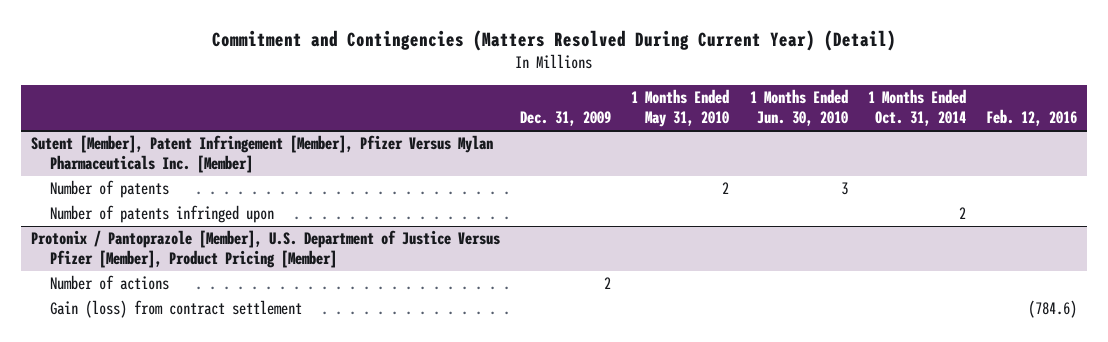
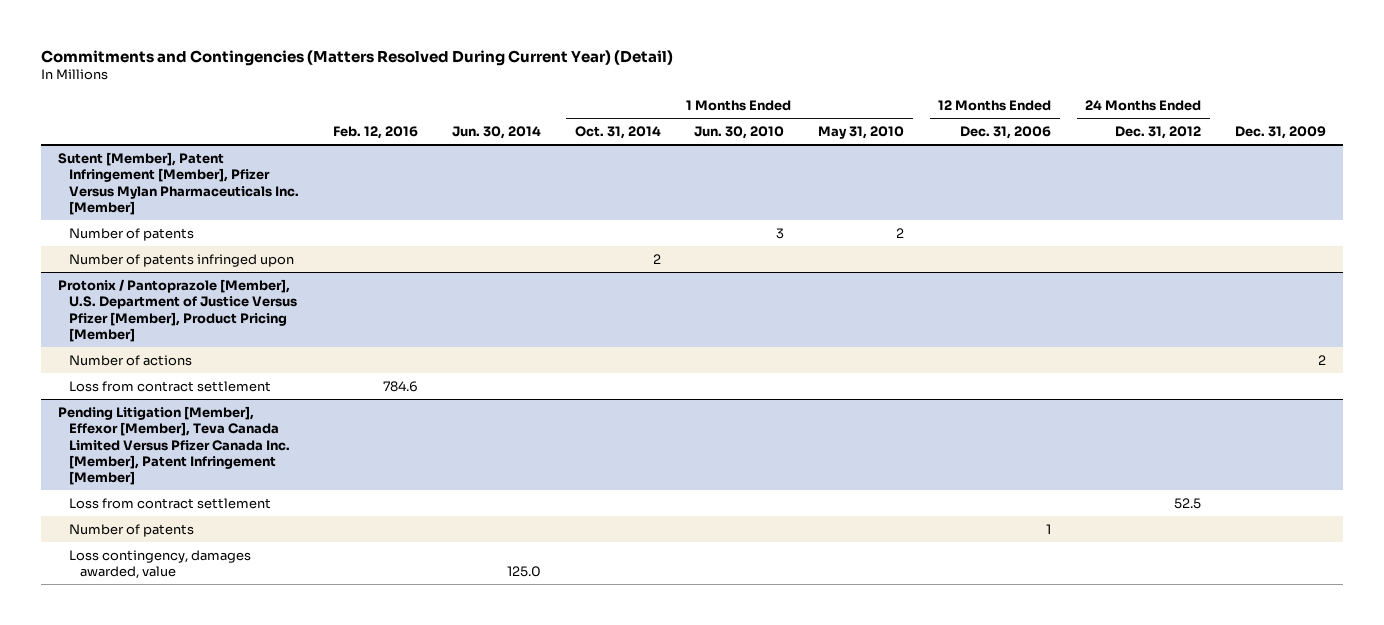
- Commitment and Contingencies (Matters Resolved During Current Year) (Detail)
+ Commitments and Contingencies (Matters Resolved During Current Year) (Detail)
- | Dec. 31, 2009 | 1 Months Ended May 31, 2010 | 1 Months Ended Jun. 30, 2010 | 1 Months Ended Oct. 31, 2014 | Feb. 12, 2016
+ | Feb. 12, 2016 | Jun. 30, 2014 | 1 Months Ended Oct. 31, 2014 | 1 Months Ended Jun. 30, 2010 | 1 Months Ended May 31, 2010 | 12 Months Ended Dec. 31, 2006 | 24 Months Ended Dec. 31, 2012 | Dec. 31, 2009
@ Protonix / Pantoprazole [Member], U.S. Department of Justice Versus Pfizer [Member], Product Pricing [Member]
- Gain (loss) from contract settlement | | | | | (784.6)
+ Loss from contract settlement | 784.6 | | | | | | |
+ Pending Litigation [Member], Effexor [Member], Teva Canada Limited Versus Pfizer Canada Inc. [Member], Patent Infringement [Member]
+ Loss from contract settlement | | | | | | | 52.5 |
+ Number of patents | | | | | | 1 | |
+ Loss contingency, damages awarded, value | | 125.0 | | | | | |

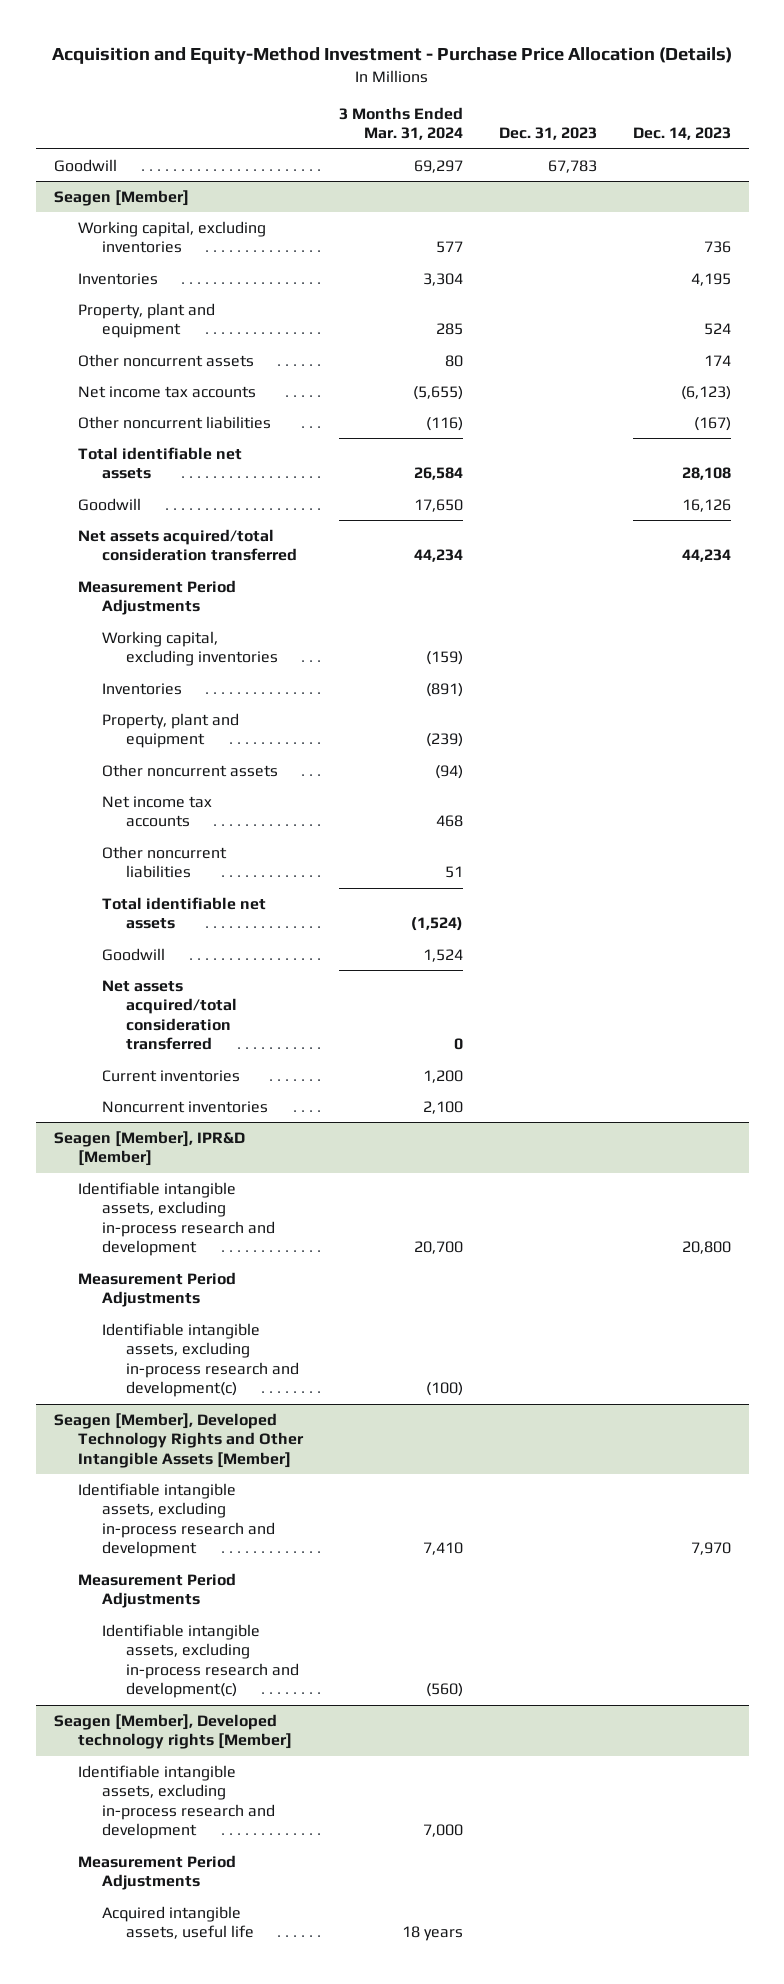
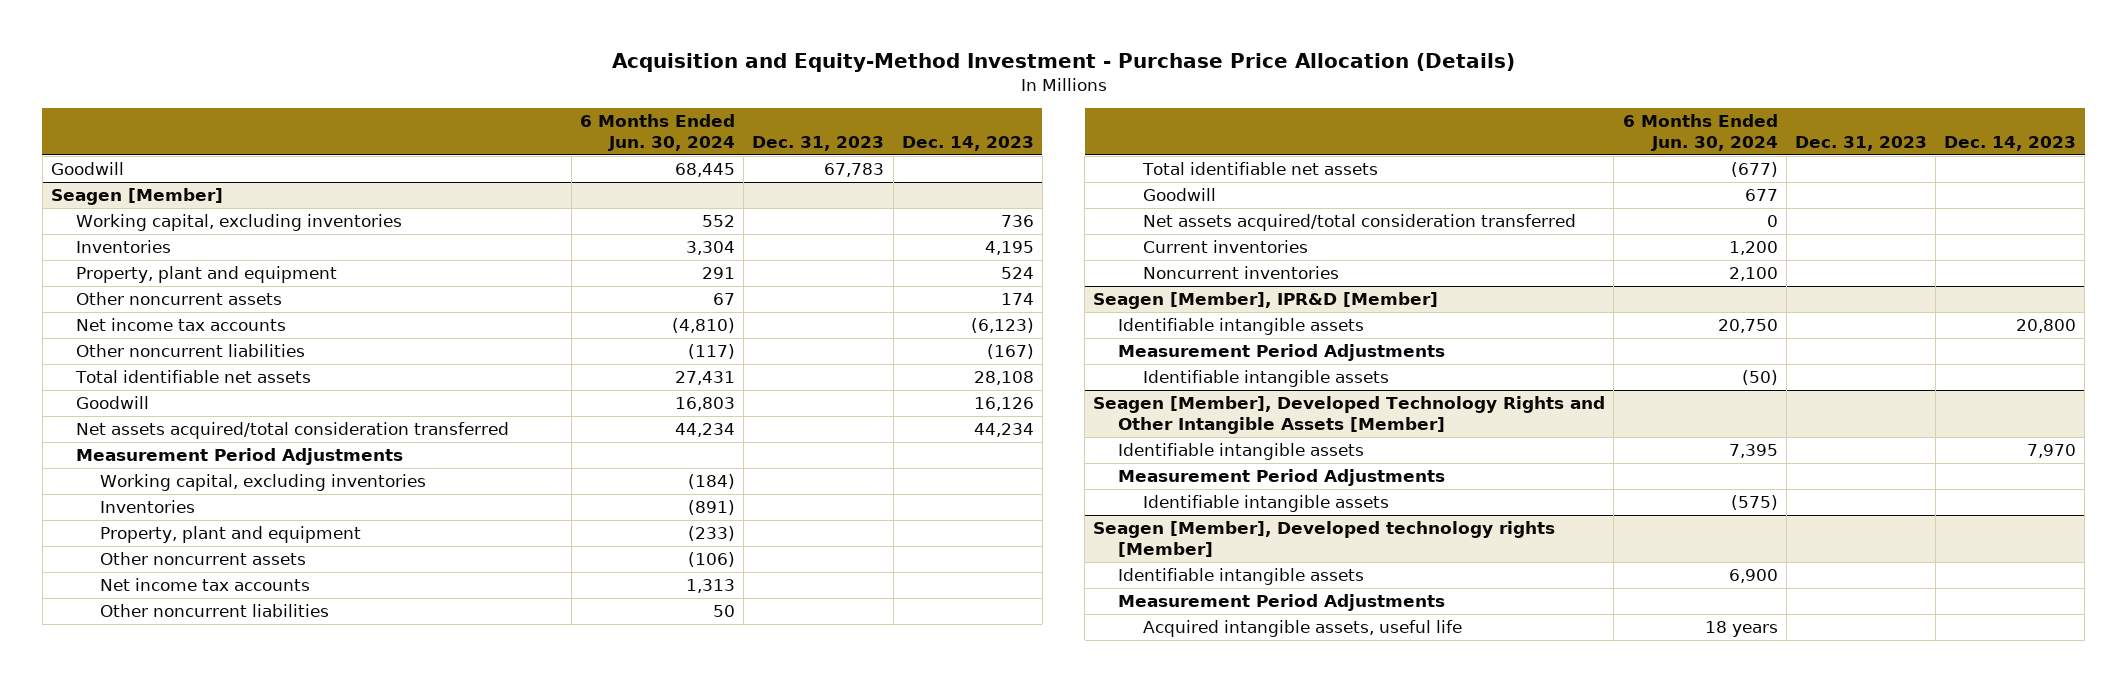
- | 3 Months Ended Mar. 31, 2024 | Dec. 31, 2023 | Dec. 14, 2023
+ | 6 Months Ended Jun. 30, 2024 | Dec. 31, 2023 | Dec. 14, 2023
@ Seagen [Member], IPR&D [Member]
- Identifiable intangible assets, excluding in-process research and development | 20,700 | | 20,800
+ Identifiable intangible assets | 20,750 | | 20,800
- Identifiable intangible assets, excluding in-process research and development(c) | (100) | |
+ Identifiable intangible assets | (50) | |
@ Seagen [Member], Developed Technology Rights and Other Intangible Assets [Member]
- Identifiable intangible assets, excluding in-process research and development | 7,410 | | 7,970
+ Identifiable intangible assets | 7,395 | | 7,970
- Identifiable intangible assets, excluding in-process research and development(c) | (560) | |
+ Identifiable intangible assets | (575) | |
@ Seagen [Member], Developed technology rights [Member]
- Identifiable intangible assets, excluding in-process research and development | 7,000 | |
+ Identifiable intangible assets | 6,900 | |

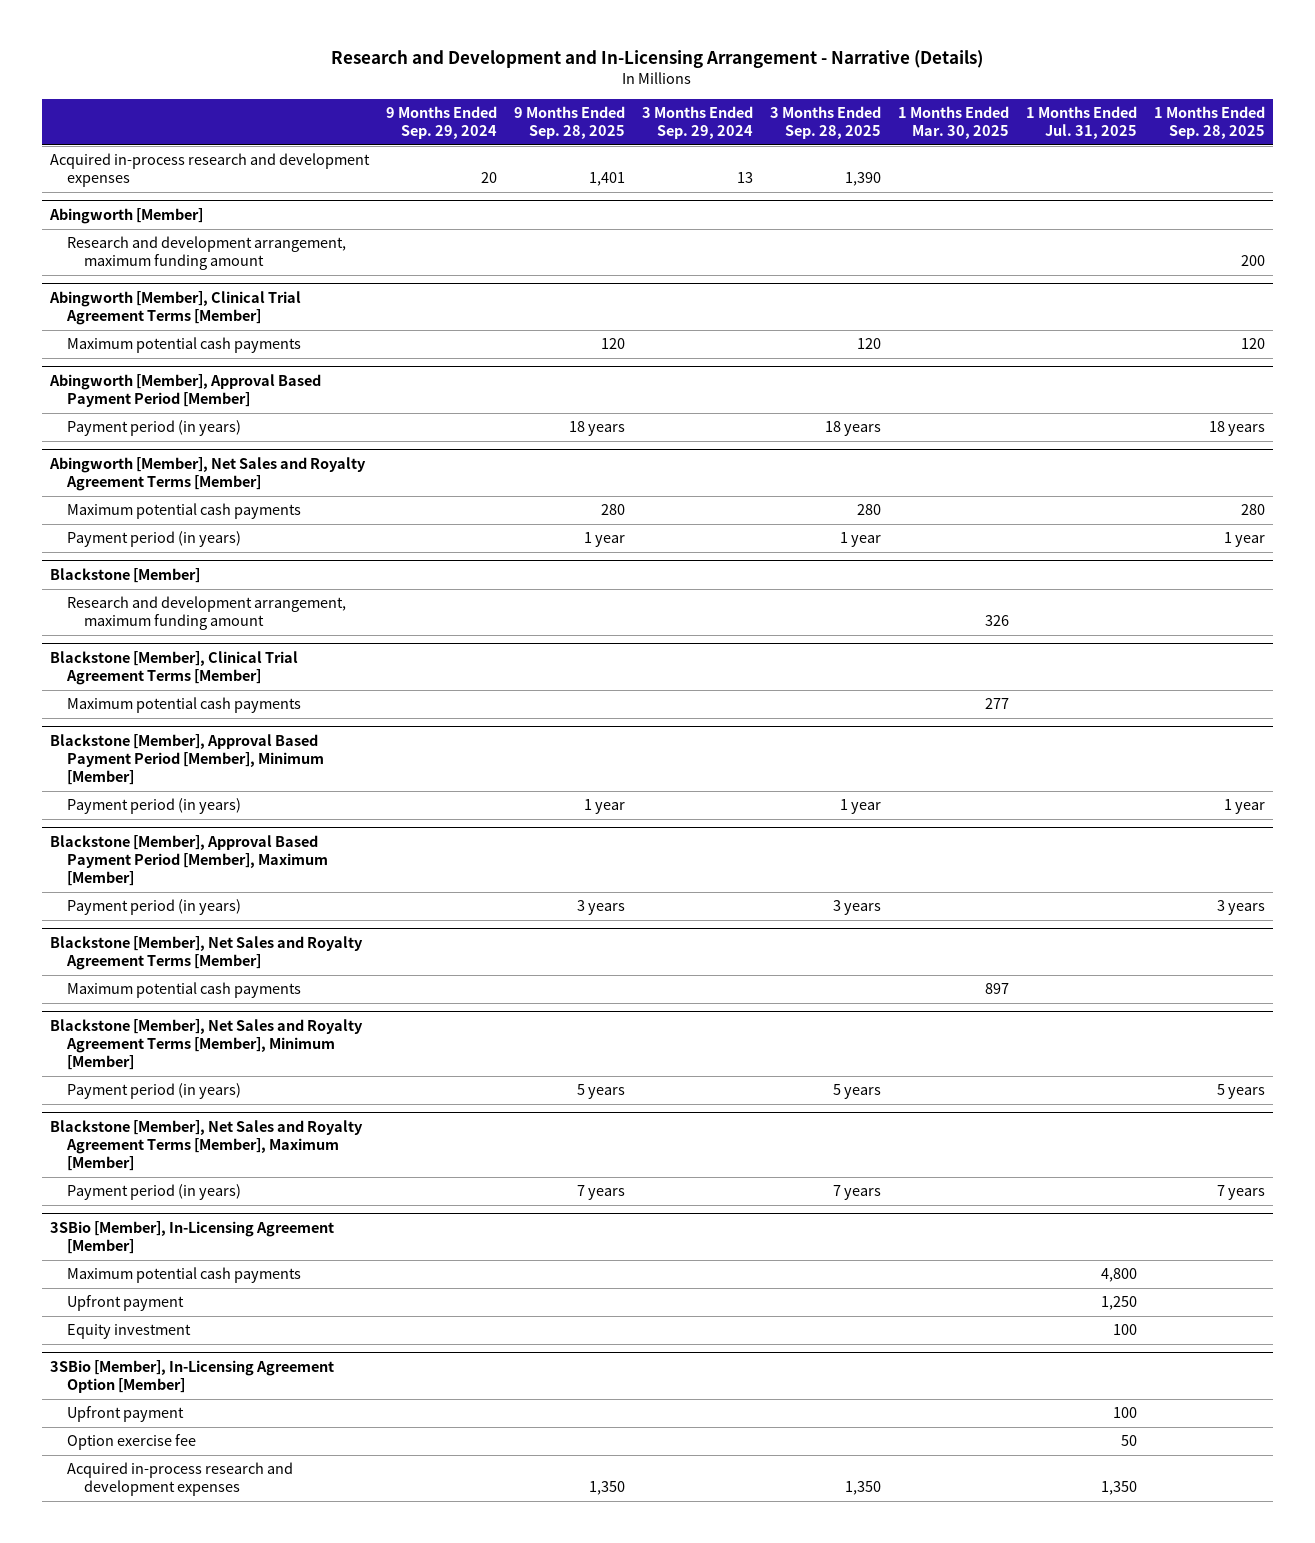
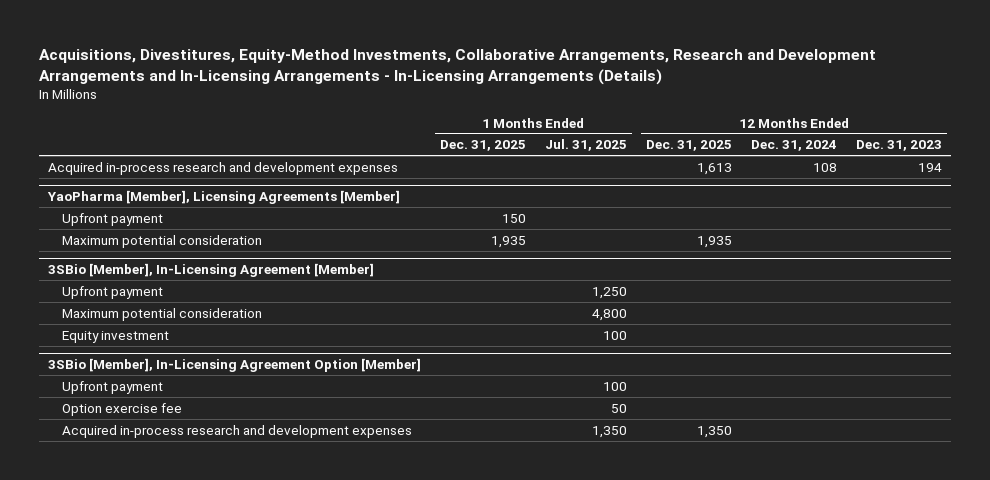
- Research and Development and In-Licensing Arrangement - Narrative (Details)
+ Acquisitions, Divestitures, Equity-Method Investments, Collaborative Arrangements, Research and Development Arrangements and In-Licensing Arrangements - In-Licensing Arrangements (Details)
- | 9 Months Ended Sep. 29, 2024 | 9 Months Ended Sep. 28, 2025 | 3 Months Ended Sep. 29, 2024 | 3 Months Ended Sep. 28, 2025 | 1 Months Ended Mar. 30, 2025 | 1 Months Ended Jul. 31, 2025 | 1 Months Ended Sep. 28, 2025
+ | 1 Months Ended Dec. 31, 2025 | 1 Months Ended Jul. 31, 2025 | 12 Months Ended Dec. 31, 2025 | 12 Months Ended Dec. 31, 2024 | 12 Months Ended Dec. 31, 2023
- Abingworth [Member]
- Research and development arrangement, maximum funding amount | | | | | | | 200
- Abingworth [Member], Clinical Trial Agreement Terms [Member]
- Maximum potential cash payments | | 120 | | 120 | | | 120
- Abingworth [Member], Approval Based Payment Period [Member]
- Payment period (in years) | | 18 years | | 18 years | | | 18 years
- Abingworth [Member], Net Sales and Royalty Agreement Terms [Member]
- Maximum potential cash payments | | 280 | | 280 | | | 280
- Payment period (in years) | | 1 year | | 1 year | | | 1 year
- Blackstone [Member]
- Research and development arrangement, maximum funding amount | | | | | 326 | |
- Blackstone [Member], Clinical Trial Agreement Terms [Member]
- Maximum potential cash payments | | | | | 277 | |
- Blackstone [Member], Approval Based Payment Period [Member], Minimum [Member]
- Payment period (in years) | | 1 year | | 1 year | | | 1 year
- Blackstone [Member], Approval Based Payment Period [Member], Maximum [Member]
- Payment period (in years) | | 3 years | | 3 years | | | 3 years
- Blackstone [Member], Net Sales and Royalty Agreement Terms [Member]
- Maximum potential cash payments | | | | | 897 | |
- Blackstone [Member], Net Sales and Royalty Agreement Terms [Member], Minimum [Member]
- Payment period (in years) | | 5 years | | 5 years | | | 5 years
- Blackstone [Member], Net Sales and Royalty Agreement Terms [Member], Maximum [Member]
- Payment period (in years) | | 7 years | | 7 years | | | 7 years
+ YaoPharma [Member], Licensing Agreements [Member]
+ Upfront payment | 150 | | | |
+ Maximum potential consideration | 1,935 | | 1,935 | |
@ 3SBio [Member], In-Licensing Agreement [Member]
- Maximum potential cash payments | | | | | | 4,800 |
+ Maximum potential consideration | | 4,800 | | |

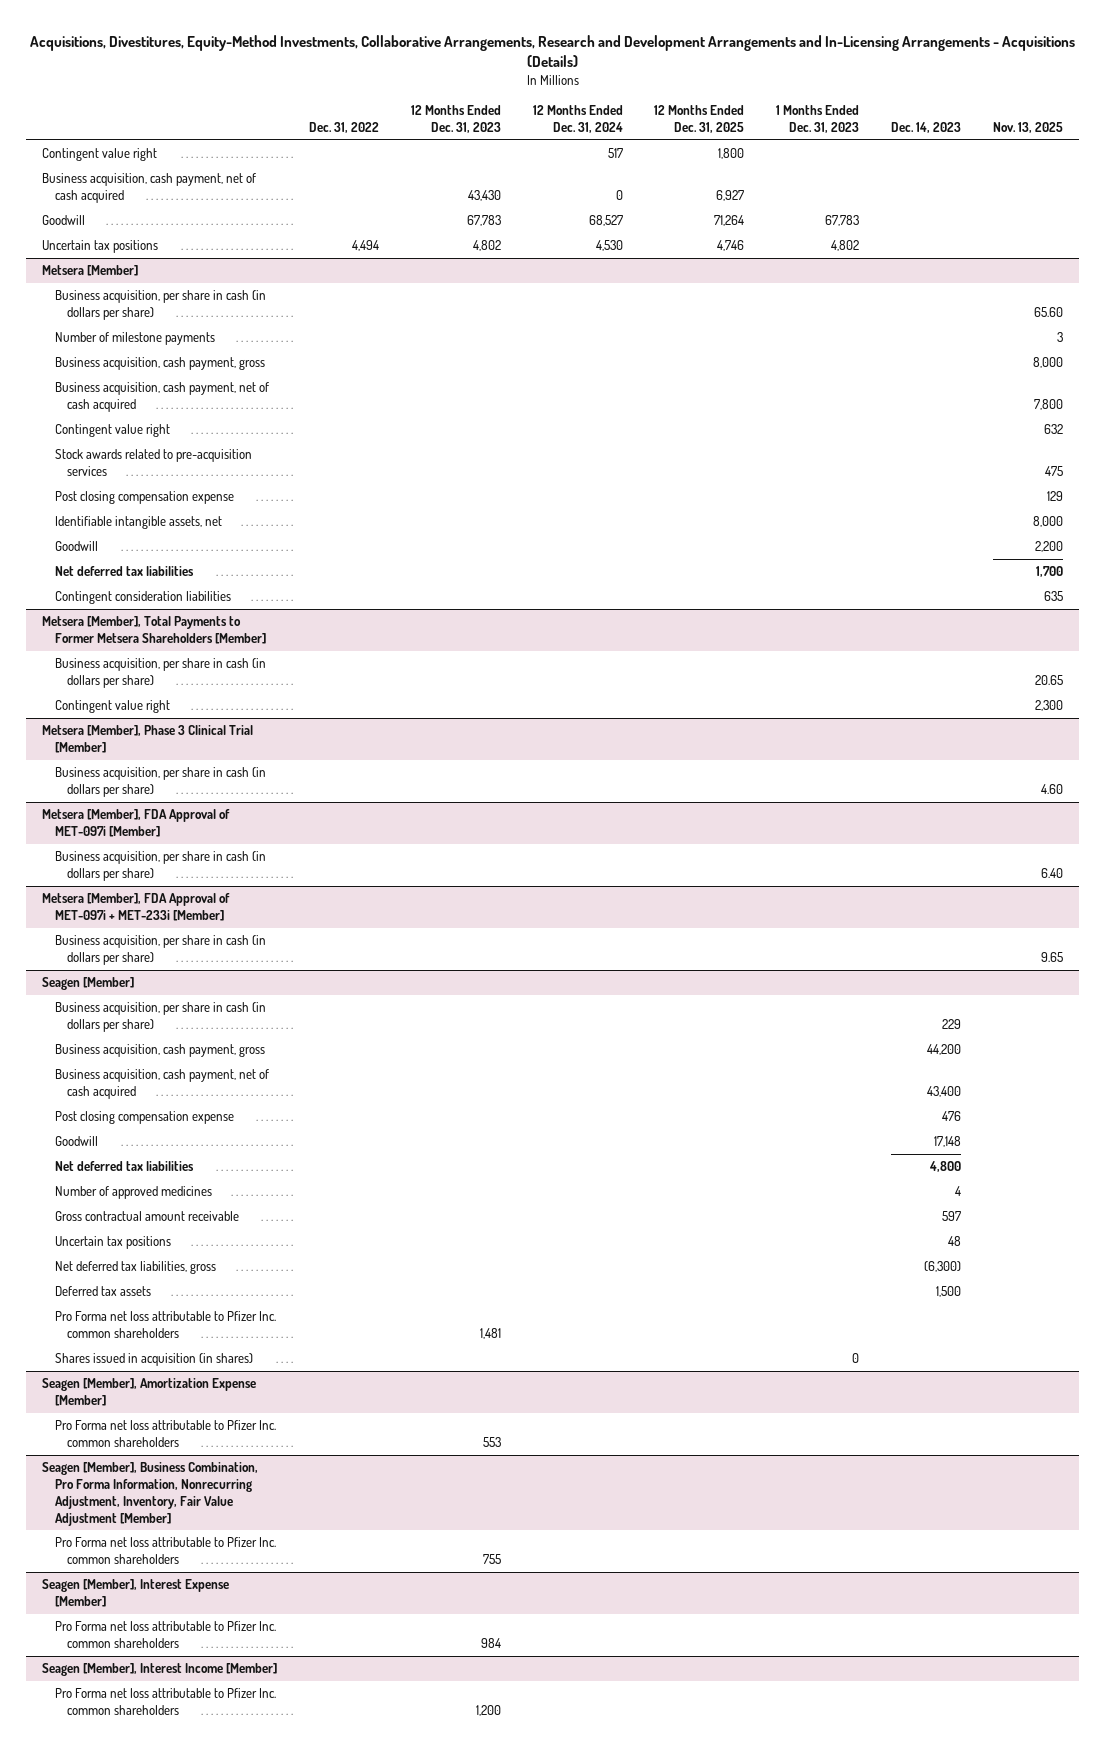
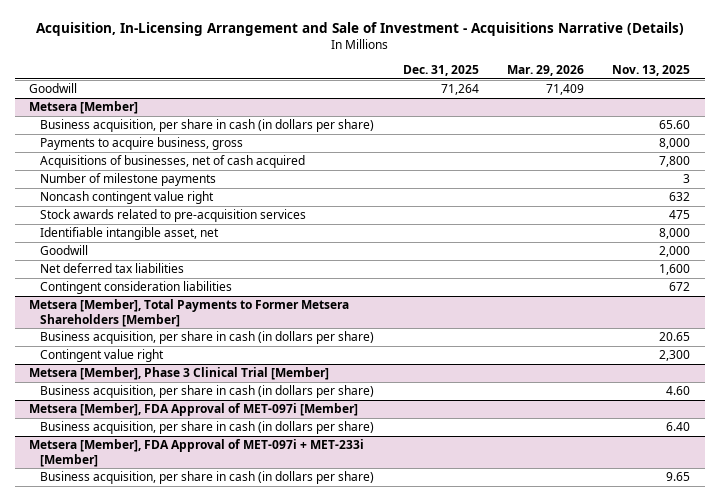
- Acquisitions, Divestitures, Equity-Method Investments, Collaborative Arrangements, Research and Development Arrangements and In-Licensing Arrangements - Acquisitions (Details)
+ Acquisition, In-Licensing Arrangement and Sale of Investment - Acquisitions Narrative (Details)
- | Dec. 31, 2022 | 12 Months Ended Dec. 31, 2023 | 12 Months Ended Dec. 31, 2024 | 12 Months Ended Dec. 31, 2025 | 1 Months Ended Dec. 31, 2023 | Dec. 14, 2023 | Nov. 13, 2025
+ | Dec. 31, 2025 | Mar. 29, 2026 | Nov. 13, 2025
- Contingent value right | | | 517 | 1,800 | | |
- Business acquisition, cash payment, net of cash acquired | | 43,430 | 0 | 6,927 | | |
- Uncertain tax positions | 4,494 | 4,802 | 4,530 | 4,746 | 4,802 | |
@ Metsera [Member]
+ Payments to acquire business, gross | | | 8,000
+ Acquisitions of businesses, net of cash acquired | | | 7,800
- Business acquisition, cash payment, gross | | | | | | | 8,000
- Business acquisition, cash payment, net of cash acquired | | | | | | | 7,800
- Contingent value right | | | | | | | 632
+ Noncash contingent value right | | | 632
- Post closing compensation expense | | | | | | | 129
- Identifiable intangible assets, net | | | | | | | 8,000
- Goodwill | | | | | | | 2,200
- Net deferred tax liabilities | | | | | | | 1,700
- Contingent consideration liabilities | | | | | | | 635
+ Identifiable intangible asset, net | | | 8,000
+ Goodwill | | | 2,000
+ Net deferred tax liabilities | | | 1,600
+ Contingent consideration liabilities | | | 672
- Seagen [Member]
- Business acquisition, per share in cash (in dollars per share) | | | | | | 229 |
- Business acquisition, cash payment, gross | | | | | | 44,200 |
- Business acquisition, cash payment, net of cash acquired | | | | | | 43,400 |
- Post closing compensation expense | | | | | | 476 |
- Goodwill | | | | | | 17,148 |
- Net deferred tax liabilities | | | | | | 4,800 |
- Number of approved medicines | | | | | | 4 |
- Gross contractual amount receivable | | | | | | 597 |
- Uncertain tax positions | | | | | | 48 |
- Net deferred tax liabilities, gross | | | | | | (6,300) |
- Deferred tax assets | | | | | | 1,500 |
- Pro Forma net loss attributable to Pfizer Inc. common shareholders | | 1,481 | | | | |
- Shares issued in acquisition (in shares) | | | | | 0 | |
- Seagen [Member], Amortization Expense [Member]
- Pro Forma net loss attributable to Pfizer Inc. common shareholders | | 553 | | | | |
- Seagen [Member], Business Combination, Pro Forma Information, Nonrecurring Adjustment, Inventory, Fair Value Adjustment [Member]
- Pro Forma net loss attributable to Pfizer Inc. common shareholders | | 755 | | | | |
- Seagen [Member], Interest Expense [Member]
- Pro Forma net loss attributable to Pfizer Inc. common shareholders | | 984 | | | | |
- Seagen [Member], Interest Income [Member]
- Pro Forma net loss attributable to Pfizer Inc. common shareholders | | 1,200 | | | | |

